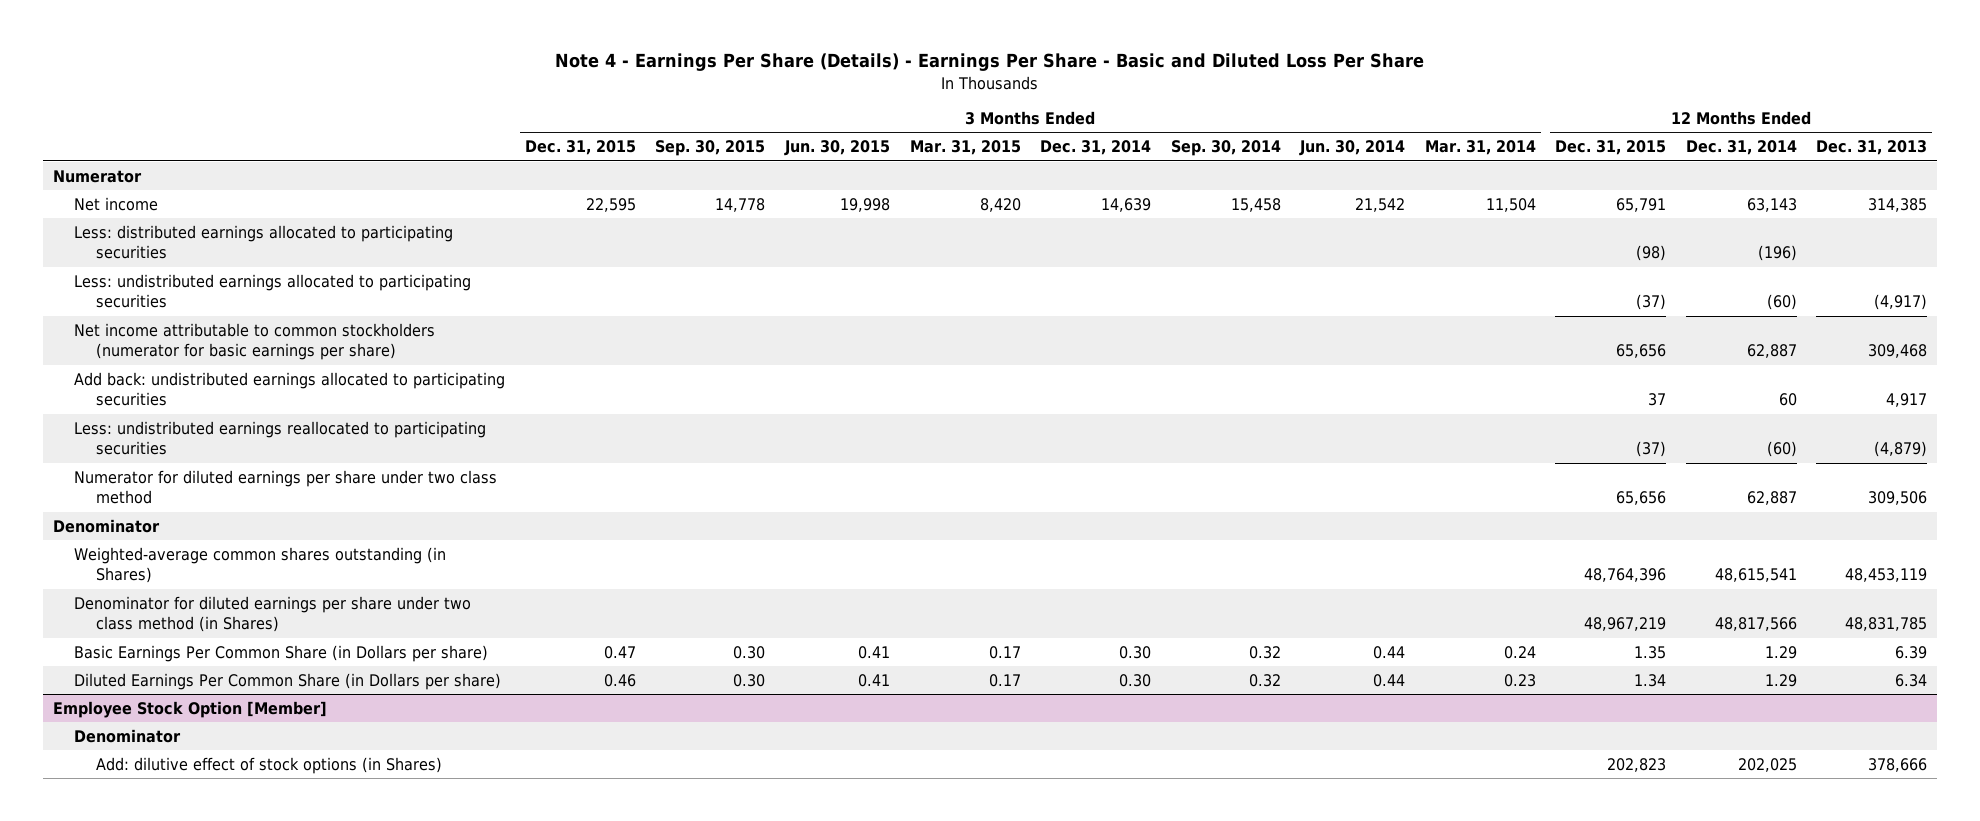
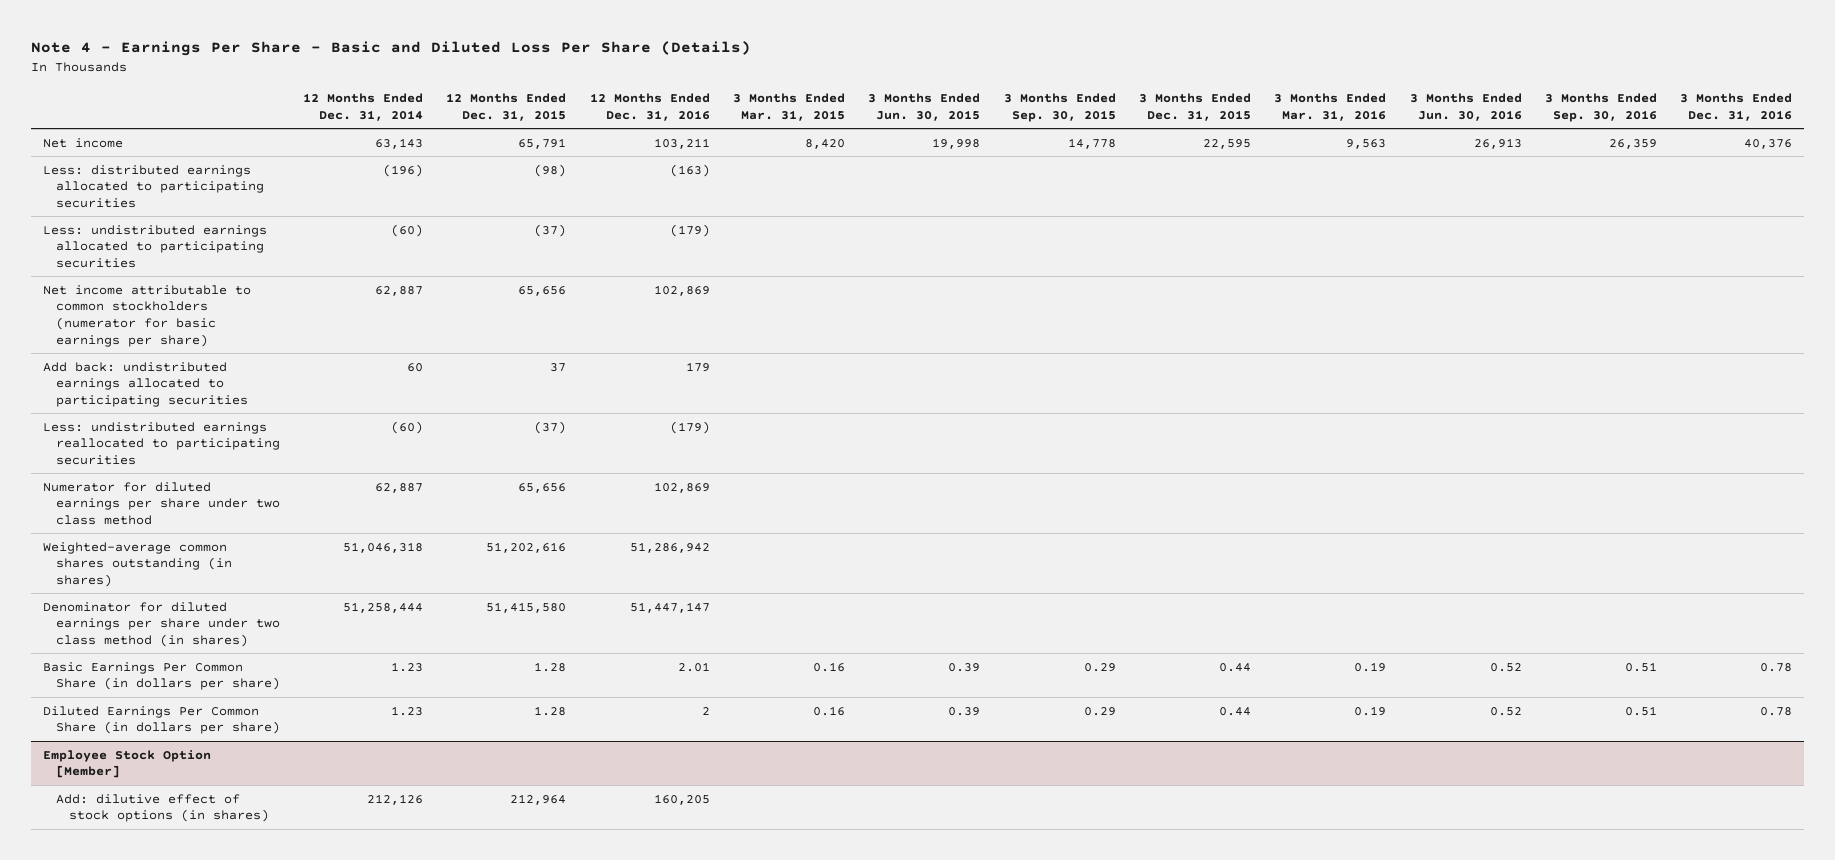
- Note 4 - Earnings Per Share (Details) - Earnings Per Share - Basic and Diluted Loss Per Share
+ Note 4 - Earnings Per Share - Basic and Diluted Loss Per Share (Details)
- | 3 Months Ended Dec. 31, 2015 | 3 Months Ended Sep. 30, 2015 | 3 Months Ended Jun. 30, 2015 | 3 Months Ended Mar. 31, 2015 | 3 Months Ended Dec. 31, 2014 | 3 Months Ended Sep. 30, 2014 | 3 Months Ended Jun. 30, 2014 | 3 Months Ended Mar. 31, 2014 | 12 Months Ended Dec. 31, 2015 | 12 Months Ended Dec. 31, 2014 | 12 Months Ended Dec. 31, 2013
+ | 12 Months Ended Dec. 31, 2014 | 12 Months Ended Dec. 31, 2015 | 12 Months Ended Dec. 31, 2016 | 3 Months Ended Mar. 31, 2015 | 3 Months Ended Jun. 30, 2015 | 3 Months Ended Sep. 30, 2015 | 3 Months Ended Dec. 31, 2015 | 3 Months Ended Mar. 31, 2016 | 3 Months Ended Jun. 30, 2016 | 3 Months Ended Sep. 30, 2016 | 3 Months Ended Dec. 31, 2016
- Numerator
- Denominator
- Weighted-average common shares outstanding (in Shares) | | | | | | | | | 48,764,396 | 48,615,541 | 48,453,119
- Denominator for diluted earnings per share under two class method (in Shares) | | | | | | | | | 48,967,219 | 48,817,566 | 48,831,785
- Basic Earnings Per Common Share (in Dollars per share) | 0.47 | 0.30 | 0.41 | 0.17 | 0.30 | 0.32 | 0.44 | 0.24 | 1.35 | 1.29 | 6.39
- Diluted Earnings Per Common Share (in Dollars per share) | 0.46 | 0.30 | 0.41 | 0.17 | 0.30 | 0.32 | 0.44 | 0.23 | 1.34 | 1.29 | 6.34
+ Weighted-average common shares outstanding (in shares) | 51,046,318 | 51,202,616 | 51,286,942 | | | | | | | |
+ Denominator for diluted earnings per share under two class method (in shares) | 51,258,444 | 51,415,580 | 51,447,147 | | | | | | | |
+ Basic Earnings Per Common Share (in dollars per share) | 1.23 | 1.28 | 2.01 | 0.16 | 0.39 | 0.29 | 0.44 | 0.19 | 0.52 | 0.51 | 0.78
+ Diluted Earnings Per Common Share (in dollars per share) | 1.23 | 1.28 | 2 | 0.16 | 0.39 | 0.29 | 0.44 | 0.19 | 0.52 | 0.51 | 0.78
@ Employee Stock Option [Member]
- Denominator
- Add: dilutive effect of stock options (in Shares) | | | | | | | | | 202,823 | 202,025 | 378,666
+ Add: dilutive effect of stock options (in shares) | 212,126 | 212,964 | 160,205 | | | | | | | |

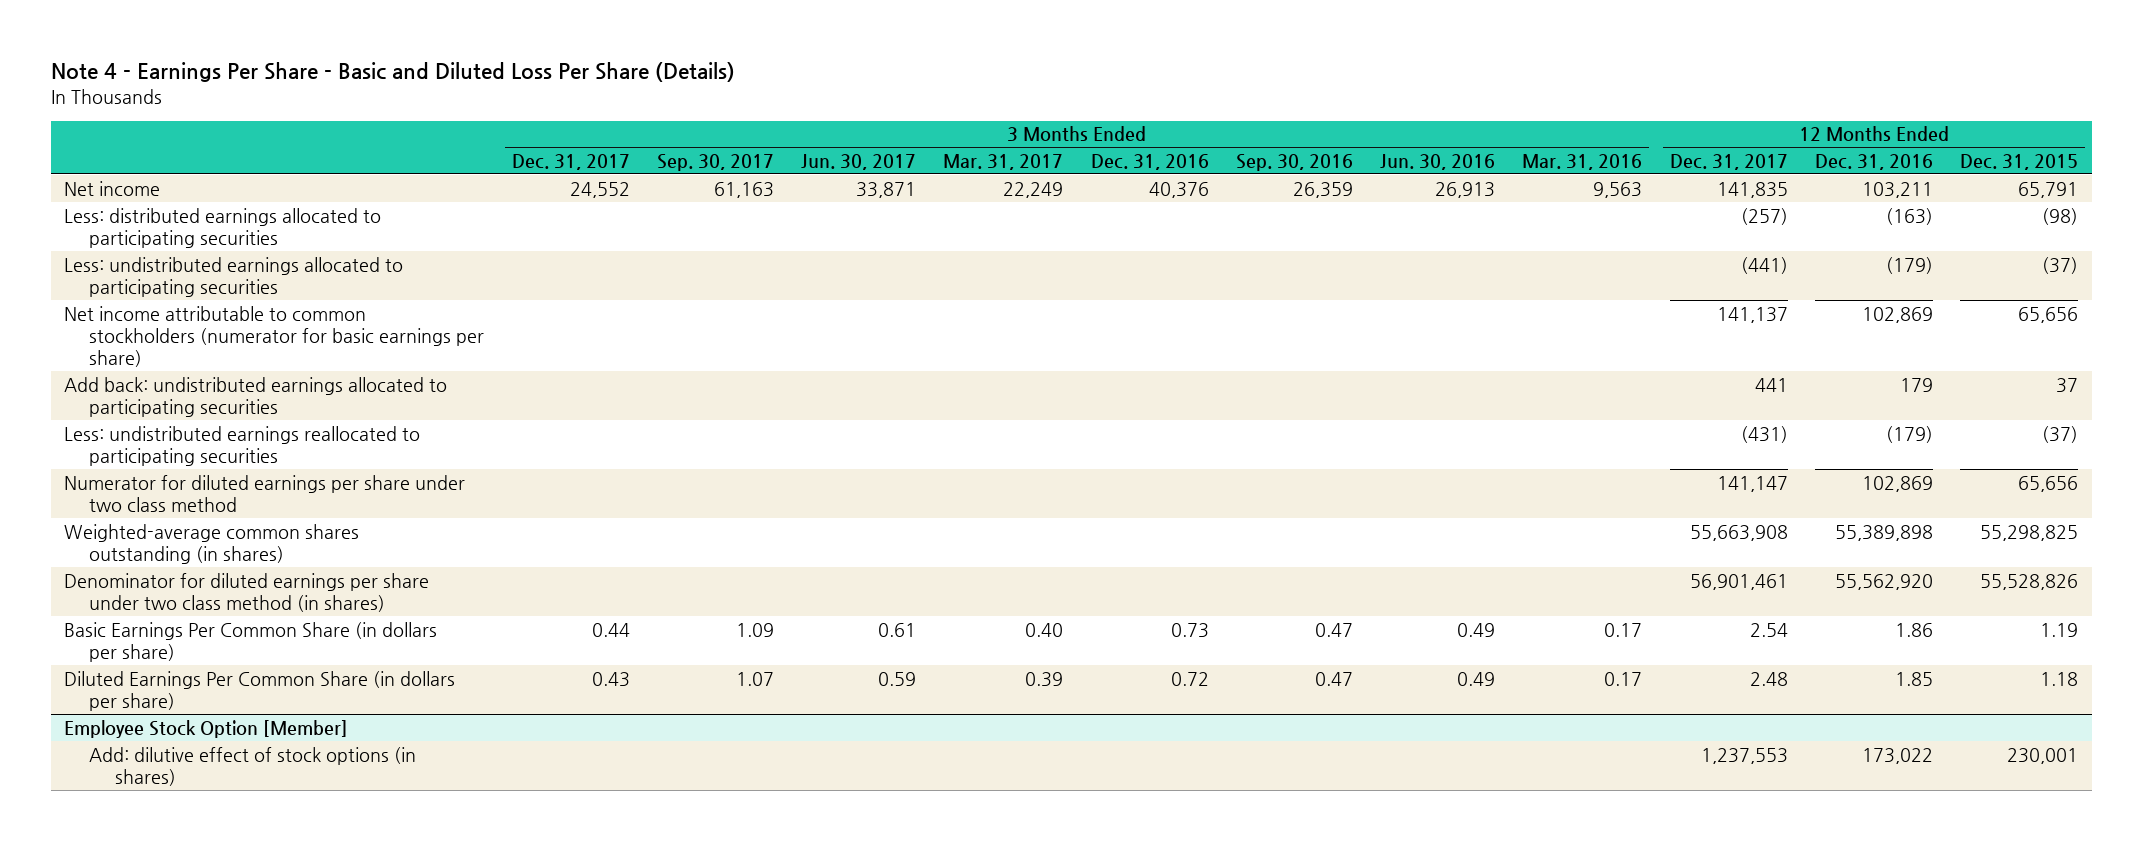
- | 12 Months Ended Dec. 31, 2014 | 12 Months Ended Dec. 31, 2015 | 12 Months Ended Dec. 31, 2016 | 3 Months Ended Mar. 31, 2015 | 3 Months Ended Jun. 30, 2015 | 3 Months Ended Sep. 30, 2015 | 3 Months Ended Dec. 31, 2015 | 3 Months Ended Mar. 31, 2016 | 3 Months Ended Jun. 30, 2016 | 3 Months Ended Sep. 30, 2016 | 3 Months Ended Dec. 31, 2016
+ | 3 Months Ended Dec. 31, 2017 | 3 Months Ended Sep. 30, 2017 | 3 Months Ended Jun. 30, 2017 | 3 Months Ended Mar. 31, 2017 | 3 Months Ended Dec. 31, 2016 | 3 Months Ended Sep. 30, 2016 | 3 Months Ended Jun. 30, 2016 | 3 Months Ended Mar. 31, 2016 | 12 Months Ended Dec. 31, 2017 | 12 Months Ended Dec. 31, 2016 | 12 Months Ended Dec. 31, 2015
- Weighted-average common shares outstanding (in shares) | 51,046,318 | 51,202,616 | 51,286,942 | | | | | | | |
- Denominator for diluted earnings per share under two class method (in shares) | 51,258,444 | 51,415,580 | 51,447,147 | | | | | | | |
- Basic Earnings Per Common Share (in dollars per share) | 1.23 | 1.28 | 2.01 | 0.16 | 0.39 | 0.29 | 0.44 | 0.19 | 0.52 | 0.51 | 0.78
- Diluted Earnings Per Common Share (in dollars per share) | 1.23 | 1.28 | 2 | 0.16 | 0.39 | 0.29 | 0.44 | 0.19 | 0.52 | 0.51 | 0.78
+ Weighted-average common shares outstanding (in shares) | | | | | | | | | 55,663,908 | 55,389,898 | 55,298,825
+ Denominator for diluted earnings per share under two class method (in shares) | | | | | | | | | 56,901,461 | 55,562,920 | 55,528,826
+ Basic Earnings Per Common Share (in dollars per share) | 0.44 | 1.09 | 0.61 | 0.40 | 0.73 | 0.47 | 0.49 | 0.17 | 2.54 | 1.86 | 1.19
+ Diluted Earnings Per Common Share (in dollars per share) | 0.43 | 1.07 | 0.59 | 0.39 | 0.72 | 0.47 | 0.49 | 0.17 | 2.48 | 1.85 | 1.18
@ Employee Stock Option [Member]
- Add: dilutive effect of stock options (in shares) | 212,126 | 212,964 | 160,205 | | | | | | | |
+ Add: dilutive effect of stock options (in shares) | | | | | | | | | 1,237,553 | 173,022 | 230,001

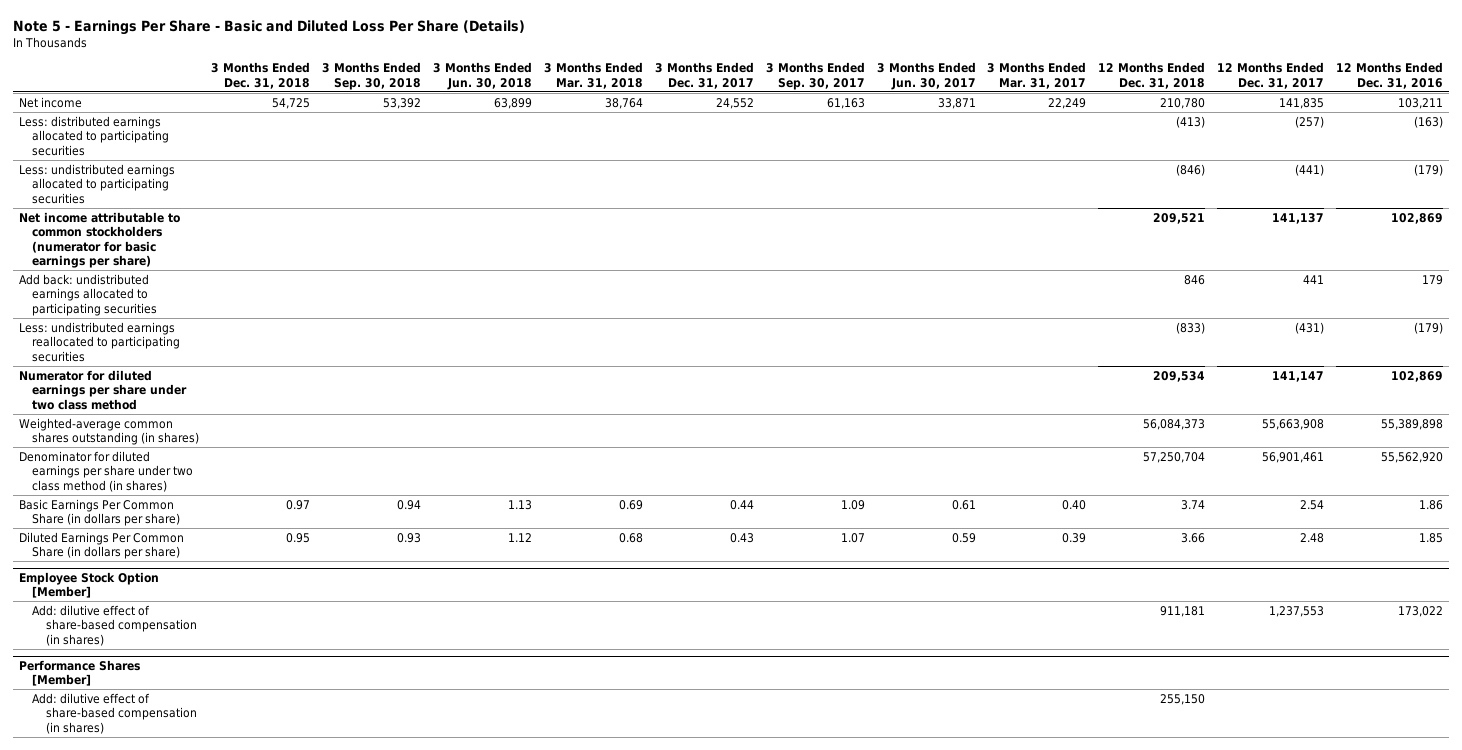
- Note 4 - Earnings Per Share - Basic and Diluted Loss Per Share (Details)
+ Note 5 - Earnings Per Share - Basic and Diluted Loss Per Share (Details)
- | 3 Months Ended Dec. 31, 2017 | 3 Months Ended Sep. 30, 2017 | 3 Months Ended Jun. 30, 2017 | 3 Months Ended Mar. 31, 2017 | 3 Months Ended Dec. 31, 2016 | 3 Months Ended Sep. 30, 2016 | 3 Months Ended Jun. 30, 2016 | 3 Months Ended Mar. 31, 2016 | 12 Months Ended Dec. 31, 2017 | 12 Months Ended Dec. 31, 2016 | 12 Months Ended Dec. 31, 2015
+ | 3 Months Ended Dec. 31, 2018 | 3 Months Ended Sep. 30, 2018 | 3 Months Ended Jun. 30, 2018 | 3 Months Ended Mar. 31, 2018 | 3 Months Ended Dec. 31, 2017 | 3 Months Ended Sep. 30, 2017 | 3 Months Ended Jun. 30, 2017 | 3 Months Ended Mar. 31, 2017 | 12 Months Ended Dec. 31, 2018 | 12 Months Ended Dec. 31, 2017 | 12 Months Ended Dec. 31, 2016
@ Employee Stock Option [Member]
- Add: dilutive effect of stock options (in shares) | | | | | | | | | 1,237,553 | 173,022 | 230,001
+ Add: dilutive effect of share-based compensation (in shares) | | | | | | | | | 911,181 | 1,237,553 | 173,022
+ Performance Shares [Member]
+ Add: dilutive effect of share-based compensation (in shares) | | | | | | | | | 255,150 | |

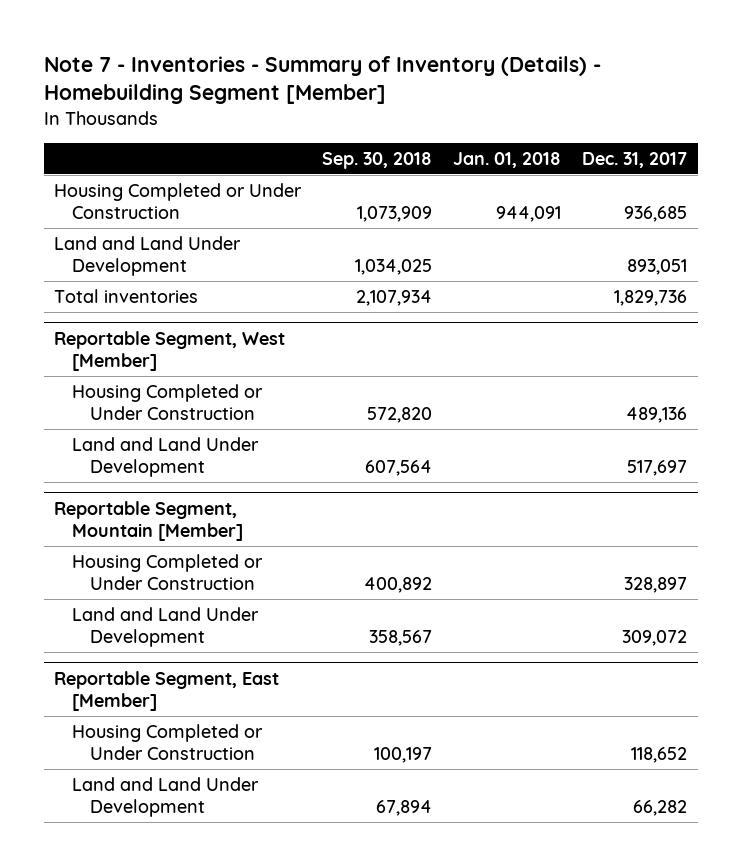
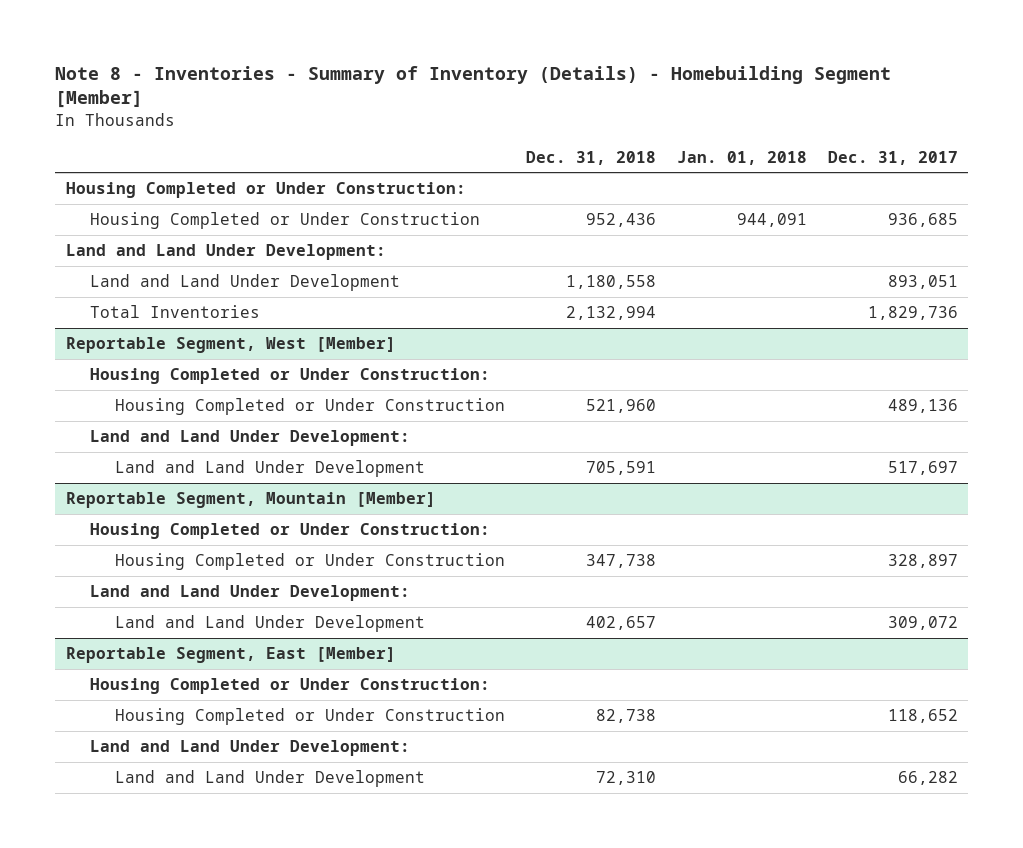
- Note 7 - Inventories - Summary of Inventory (Details) - Homebuilding Segment [Member]
+ Note 8 - Inventories - Summary of Inventory (Details) - Homebuilding Segment [Member]
- | Sep. 30, 2018 | Jan. 01, 2018 | Dec. 31, 2017
+ | Dec. 31, 2018 | Jan. 01, 2018 | Dec. 31, 2017
+ Housing Completed or Under Construction:
+ Land and Land Under Development:
- Total inventories | 2,107,934 | | 1,829,736
+ Total Inventories | 2,132,994 | | 1,829,736
@ Reportable Segment, West [Member]
+ Housing Completed or Under Construction:
+ Land and Land Under Development:
@ Reportable Segment, Mountain [Member]
+ Housing Completed or Under Construction:
+ Land and Land Under Development:
@ Reportable Segment, East [Member]
+ Housing Completed or Under Construction:
+ Land and Land Under Development:

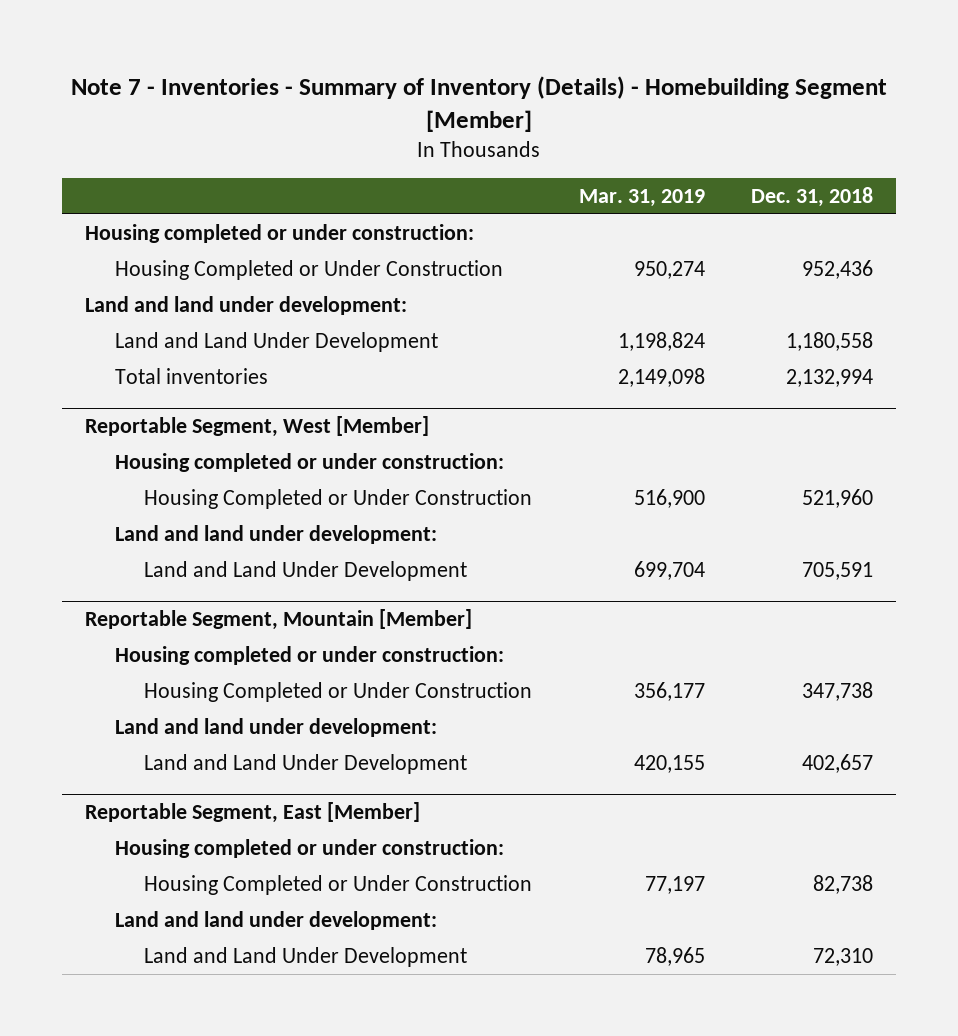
- Note 8 - Inventories - Summary of Inventory (Details) - Homebuilding Segment [Member]
+ Note 7 - Inventories - Summary of Inventory (Details) - Homebuilding Segment [Member]
- | Dec. 31, 2018 | Jan. 01, 2018 | Dec. 31, 2017
+ | Mar. 31, 2019 | Dec. 31, 2018
- Housing Completed or Under Construction:
+ Housing completed or under construction:
- Land and Land Under Development:
+ Land and land under development:
- Total Inventories | 2,132,994 | | 1,829,736
+ Total inventories | 2,149,098 | 2,132,994
@ Reportable Segment, West [Member]
- Housing Completed or Under Construction:
+ Housing completed or under construction:
- Land and Land Under Development:
+ Land and land under development:
@ Reportable Segment, Mountain [Member]
- Housing Completed or Under Construction:
+ Housing completed or under construction:
- Land and Land Under Development:
+ Land and land under development:
@ Reportable Segment, East [Member]
- Housing Completed or Under Construction:
+ Housing completed or under construction:
- Land and Land Under Development:
+ Land and land under development:

